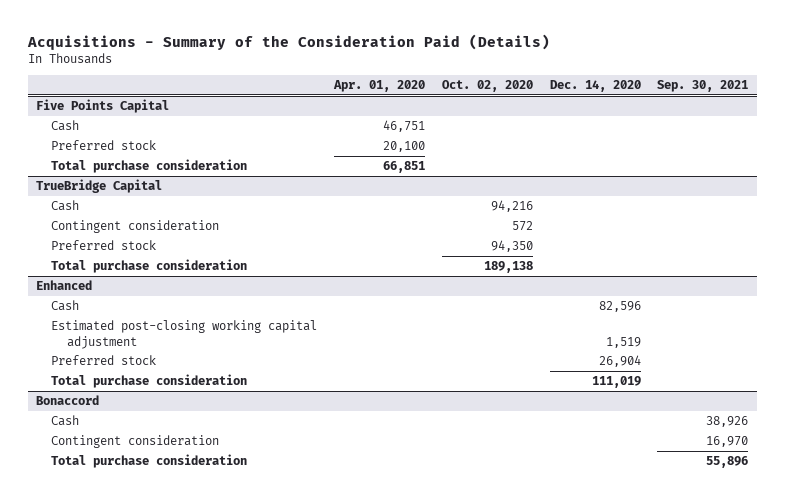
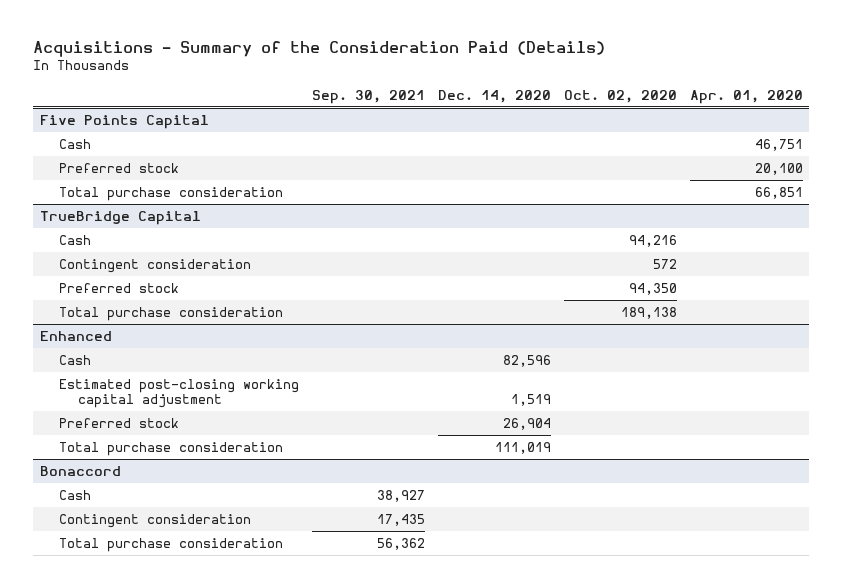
- | Apr. 01, 2020 | Oct. 02, 2020 | Dec. 14, 2020 | Sep. 30, 2021
+ | Sep. 30, 2021 | Dec. 14, 2020 | Oct. 02, 2020 | Apr. 01, 2020
@ Bonaccord
- Cash | | | | 38,926
- Contingent consideration | | | | 16,970
- Total purchase consideration | | | | 55,896
+ Cash | 38,927 | | |
+ Contingent consideration | 17,435 | | |
+ Total purchase consideration | 56,362 | | |

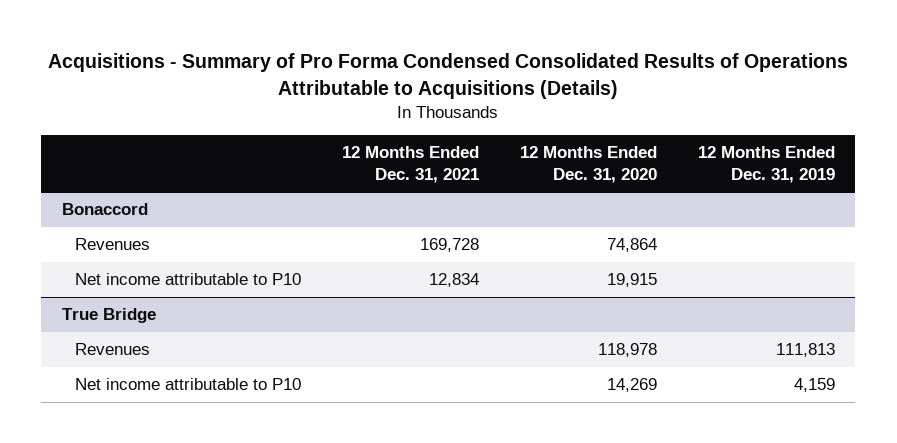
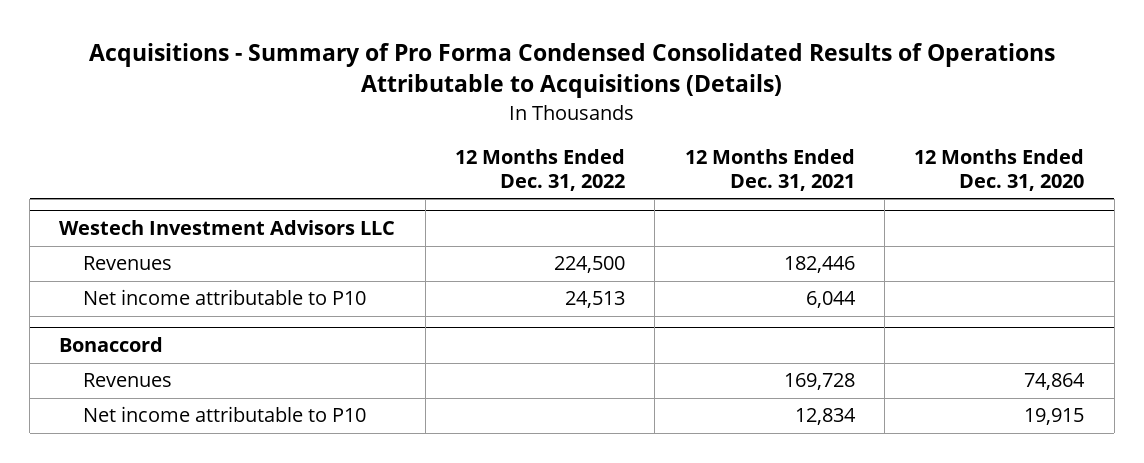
- | 12 Months Ended Dec. 31, 2021 | 12 Months Ended Dec. 31, 2020 | 12 Months Ended Dec. 31, 2019
+ | 12 Months Ended Dec. 31, 2022 | 12 Months Ended Dec. 31, 2021 | 12 Months Ended Dec. 31, 2020
+ Westech Investment Advisors LLC
+ Revenues | 224,500 | 182,446 |
+ Net income attributable to P10 | 24,513 | 6,044 |
- True Bridge
- Revenues | | 118,978 | 111,813
- Net income attributable to P10 | | 14,269 | 4,159

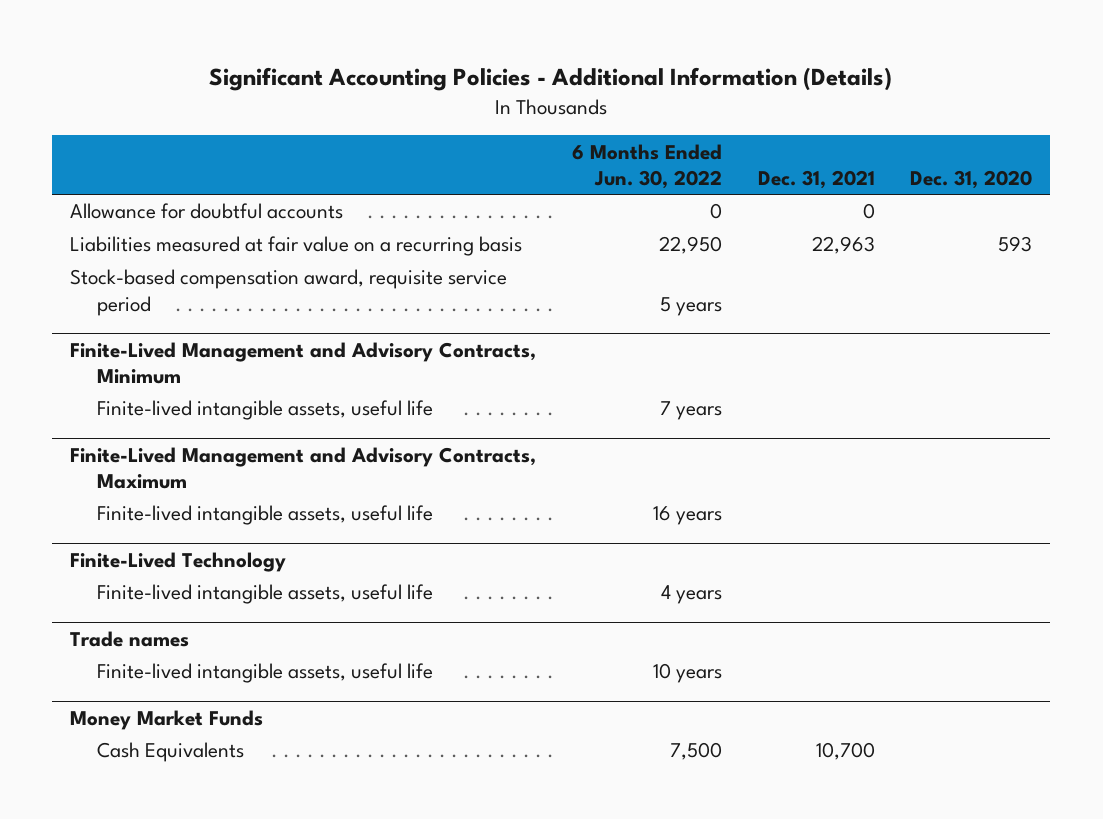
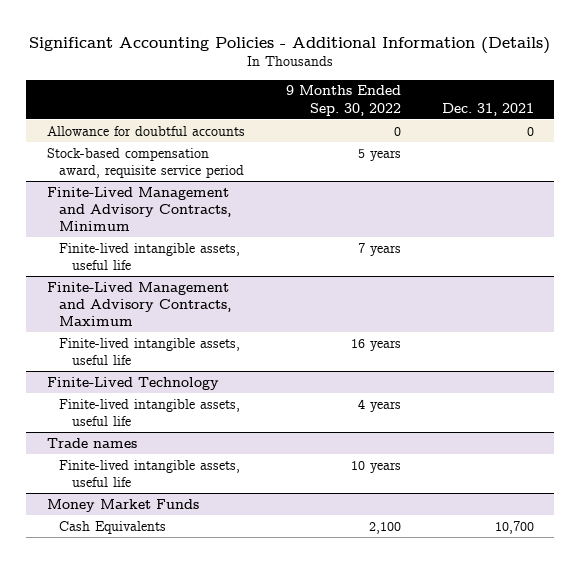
- | 6 Months Ended Jun. 30, 2022 | Dec. 31, 2021 | Dec. 31, 2020
+ | 9 Months Ended Sep. 30, 2022 | Dec. 31, 2021
- Liabilities measured at fair value on a recurring basis | 22,950 | 22,963 | 593

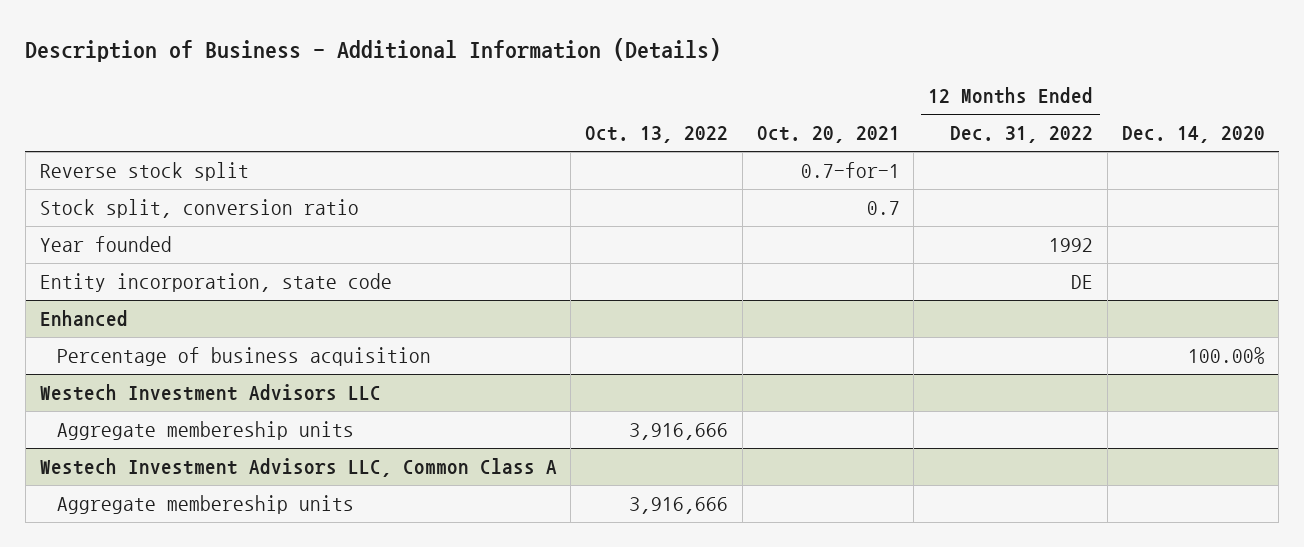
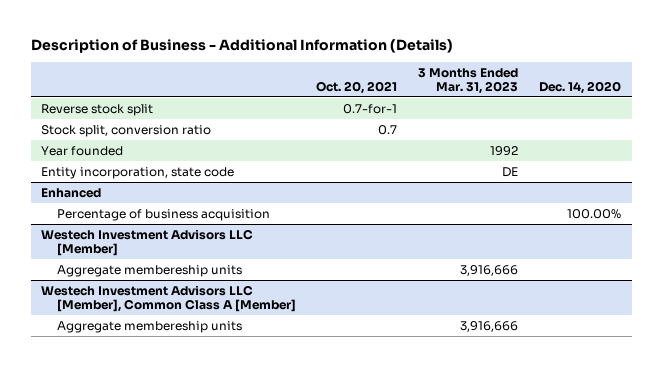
- | Oct. 13, 2022 | Oct. 20, 2021 | 12 Months Ended Dec. 31, 2022 | Dec. 14, 2020
+ | Oct. 20, 2021 | 3 Months Ended Mar. 31, 2023 | Dec. 14, 2020
- Westech Investment Advisors LLC
+ Westech Investment Advisors LLC [Member]
- Westech Investment Advisors LLC, Common Class A
+ Westech Investment Advisors LLC [Member], Common Class A [Member]

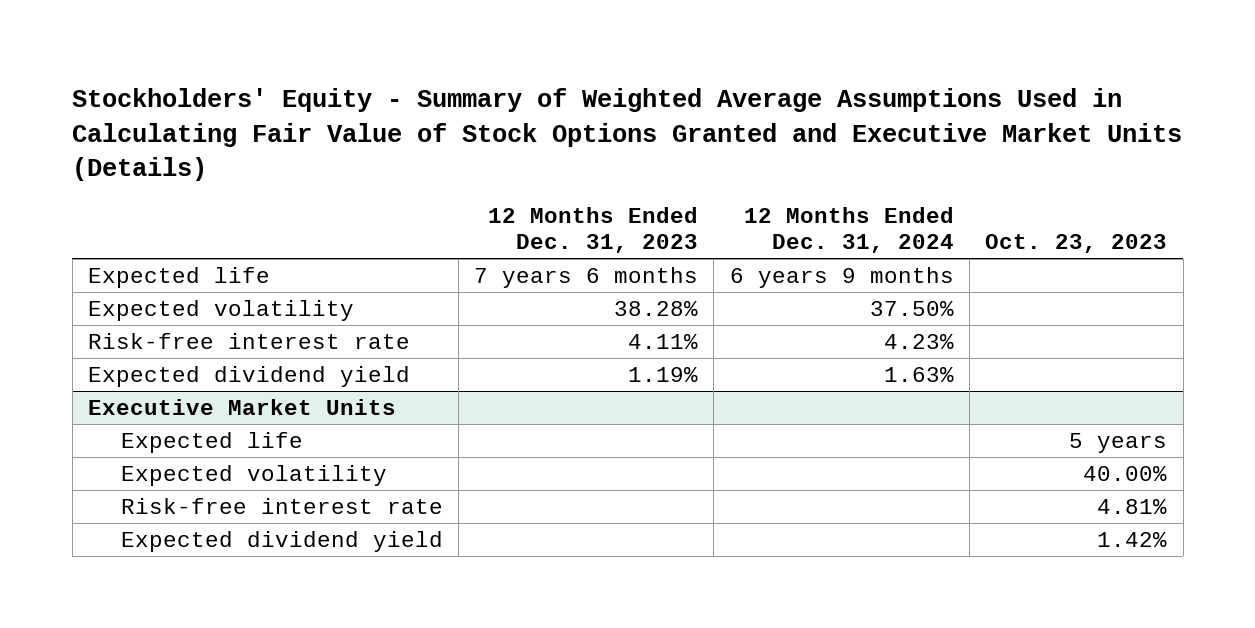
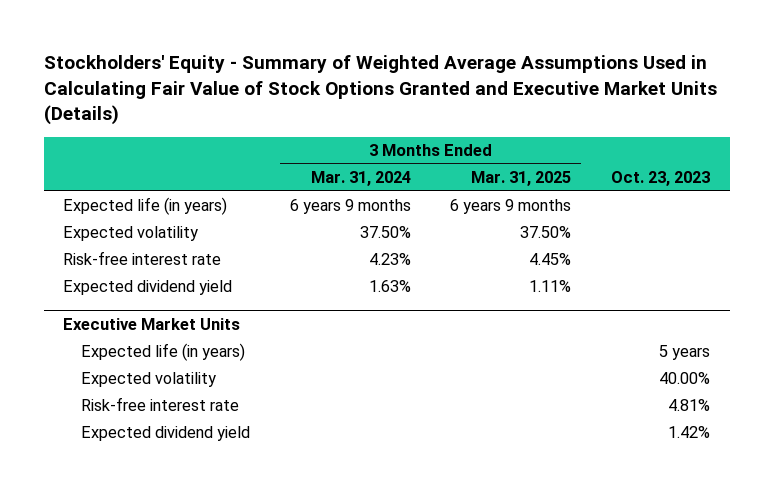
- | 12 Months Ended Dec. 31, 2023 | 12 Months Ended Dec. 31, 2024 | Oct. 23, 2023
+ | 3 Months Ended Mar. 31, 2024 | 3 Months Ended Mar. 31, 2025 | Oct. 23, 2023
- Expected life | 7 years 6 months | 6 years 9 months |
+ Expected life (in years) | 6 years 9 months | 6 years 9 months |
@ Executive Market Units
- Expected life | | | 5 years
+ Expected life (in years) | | | 5 years

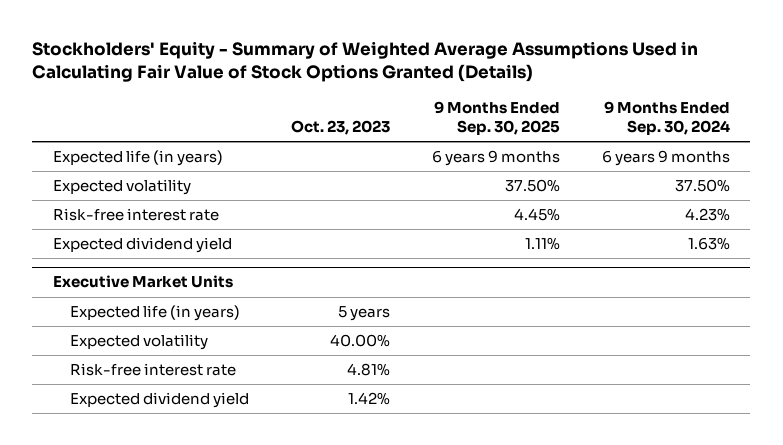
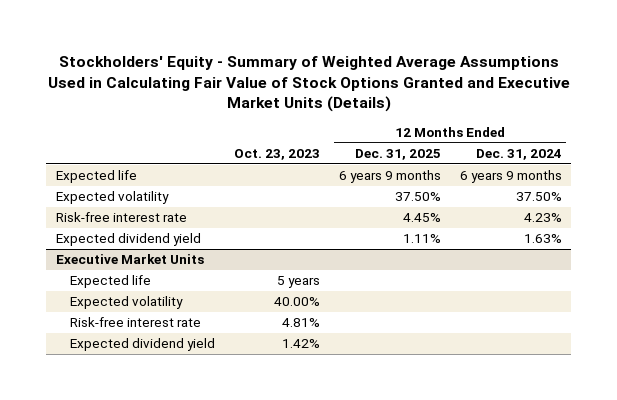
- Stockholders' Equity - Summary of Weighted Average Assumptions Used in Calculating Fair Value of Stock Options Granted (Details)
+ Stockholders' Equity - Summary of Weighted Average Assumptions Used in Calculating Fair Value of Stock Options Granted and Executive Market Units (Details)
- | Oct. 23, 2023 | 9 Months Ended Sep. 30, 2025 | 9 Months Ended Sep. 30, 2024
+ | Oct. 23, 2023 | 12 Months Ended Dec. 31, 2025 | 12 Months Ended Dec. 31, 2024
- Expected life (in years) | | 6 years 9 months | 6 years 9 months
+ Expected life | | 6 years 9 months | 6 years 9 months
@ Executive Market Units
- Expected life (in years) | 5 years | |
+ Expected life | 5 years | |

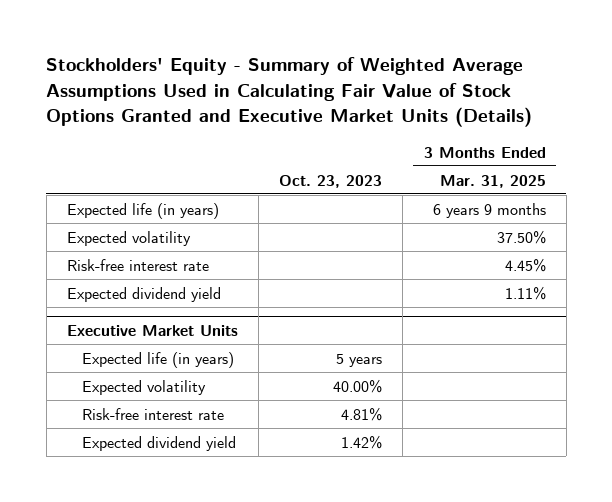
- | Oct. 23, 2023 | 12 Months Ended Dec. 31, 2025 | 12 Months Ended Dec. 31, 2024
+ | Oct. 23, 2023 | 3 Months Ended Mar. 31, 2025
- Expected life | | 6 years 9 months | 6 years 9 months
+ Expected life (in years) | | 6 years 9 months
@ Executive Market Units
- Expected life | 5 years | |
+ Expected life (in years) | 5 years |

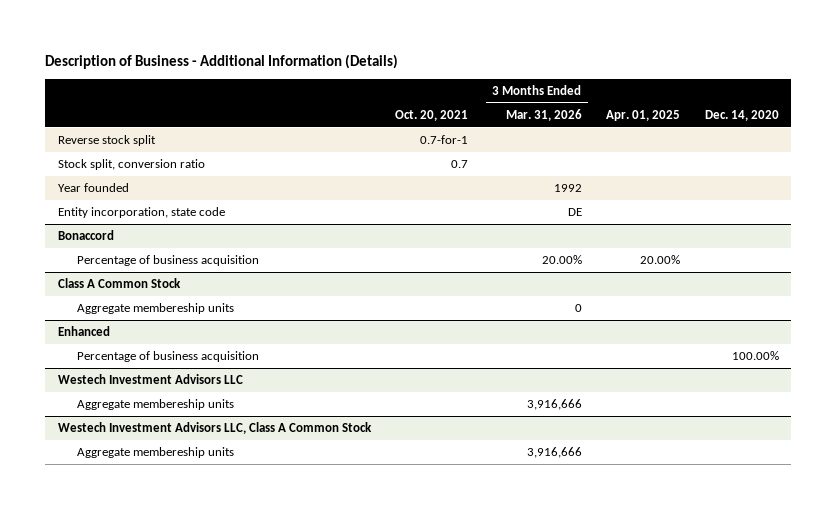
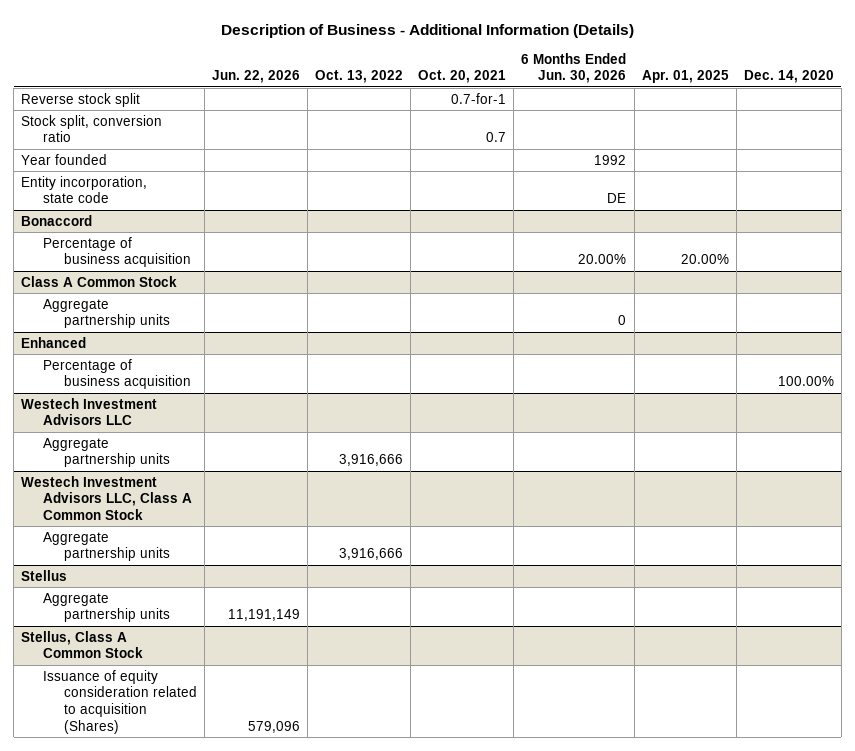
- | Oct. 20, 2021 | 3 Months Ended Mar. 31, 2026 | Apr. 01, 2025 | Dec. 14, 2020
+ | Jun. 22, 2026 | Oct. 13, 2022 | Oct. 20, 2021 | 6 Months Ended Jun. 30, 2026 | Apr. 01, 2025 | Dec. 14, 2020
@ Class A Common Stock
- Aggregate membereship units | | 0 | |
+ Aggregate partnership units | | | | 0 | |
@ Westech Investment Advisors LLC
- Aggregate membereship units | | 3,916,666 | |
+ Aggregate partnership units | | 3,916,666 | | | |
@ Westech Investment Advisors LLC, Class A Common Stock
- Aggregate membereship units | | 3,916,666 | |
+ Aggregate partnership units | | 3,916,666 | | | |
+ Stellus
+ Aggregate partnership units | 11,191,149 | | | | |
+ Stellus, Class A Common Stock
+ Issuance of equity consideration related to acquisition (Shares) | 579,096 | | | | |

